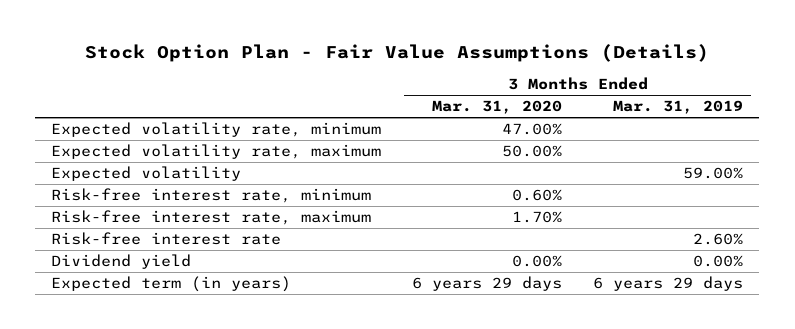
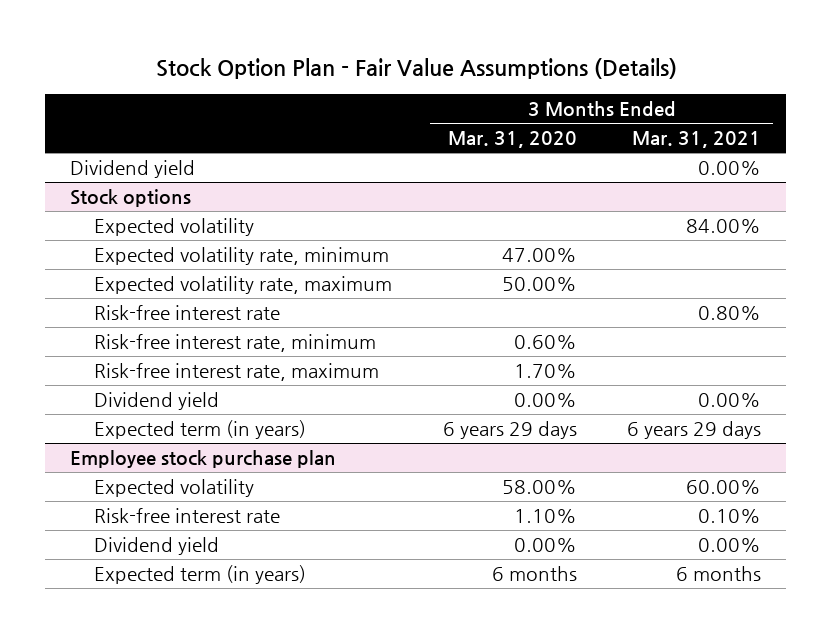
- | 3 Months Ended Mar. 31, 2020 | 3 Months Ended Mar. 31, 2019
+ | 3 Months Ended Mar. 31, 2020 | 3 Months Ended Mar. 31, 2021
+ Dividend yield | | 0.00%
+ Stock options
+ Expected volatility | | 84.00%
- Expected volatility | | 59.00%
+ Risk-free interest rate | | 0.80%
- Risk-free interest rate | | 2.60%
+ Employee stock purchase plan
+ Expected volatility | 58.00% | 60.00%
+ Risk-free interest rate | 1.10% | 0.10%
+ Dividend yield | 0.00% | 0.00%
+ Expected term (in years) | 6 months | 6 months

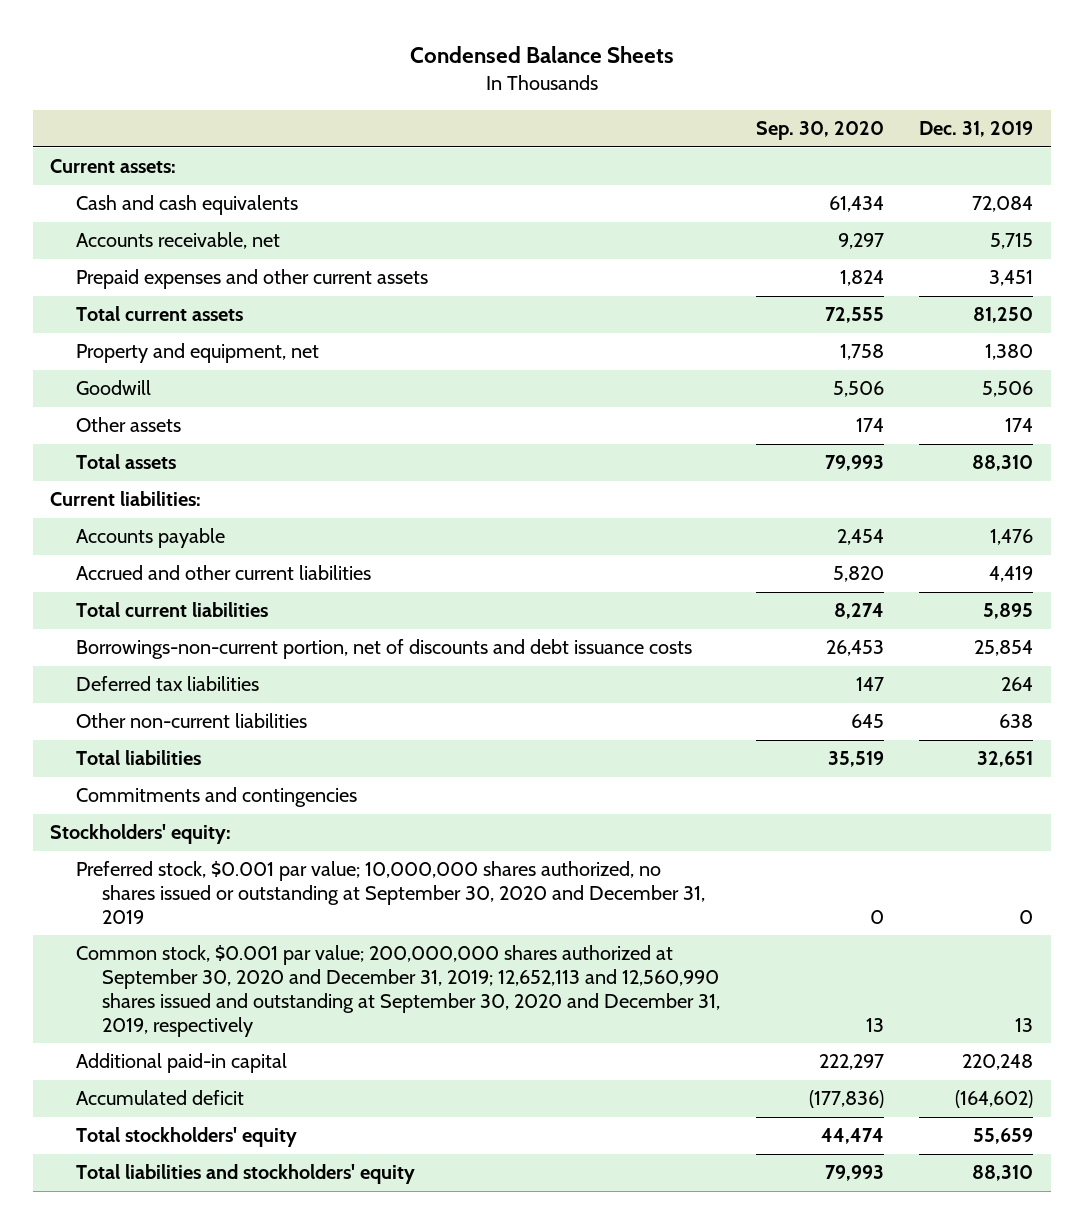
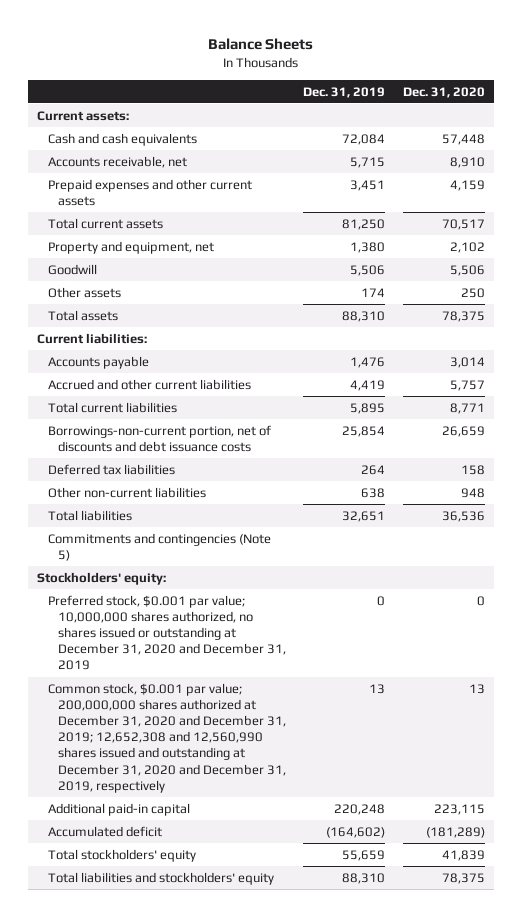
- Condensed Balance Sheets
+ Balance Sheets
- | Sep. 30, 2020 | Dec. 31, 2019
+ | Dec. 31, 2019 | Dec. 31, 2020
- Commitments and contingencies
+ Commitments and contingencies (Note 5)
- Preferred stock, $0.001 par value; 10,000,000 shares authorized, no shares issued or outstanding at September 30, 2020 and December 31, 2019 | 0 | 0
- Common stock, $0.001 par value; 200,000,000 shares authorized at September 30, 2020 and December 31, 2019; 12,652,113 and 12,560,990 shares issued and outstanding at September 30, 2020 and December 31, 2019, respectively | 13 | 13
+ Preferred stock, $0.001 par value; 10,000,000 shares authorized, no shares issued or outstanding at December 31, 2020 and December 31, 2019 | 0 | 0
+ Common stock, $0.001 par value; 200,000,000 shares authorized at December 31, 2020 and December 31, 2019; 12,652,308 and 12,560,990 shares issued and outstanding at December 31, 2020 and December 31, 2019, respectively | 13 | 13

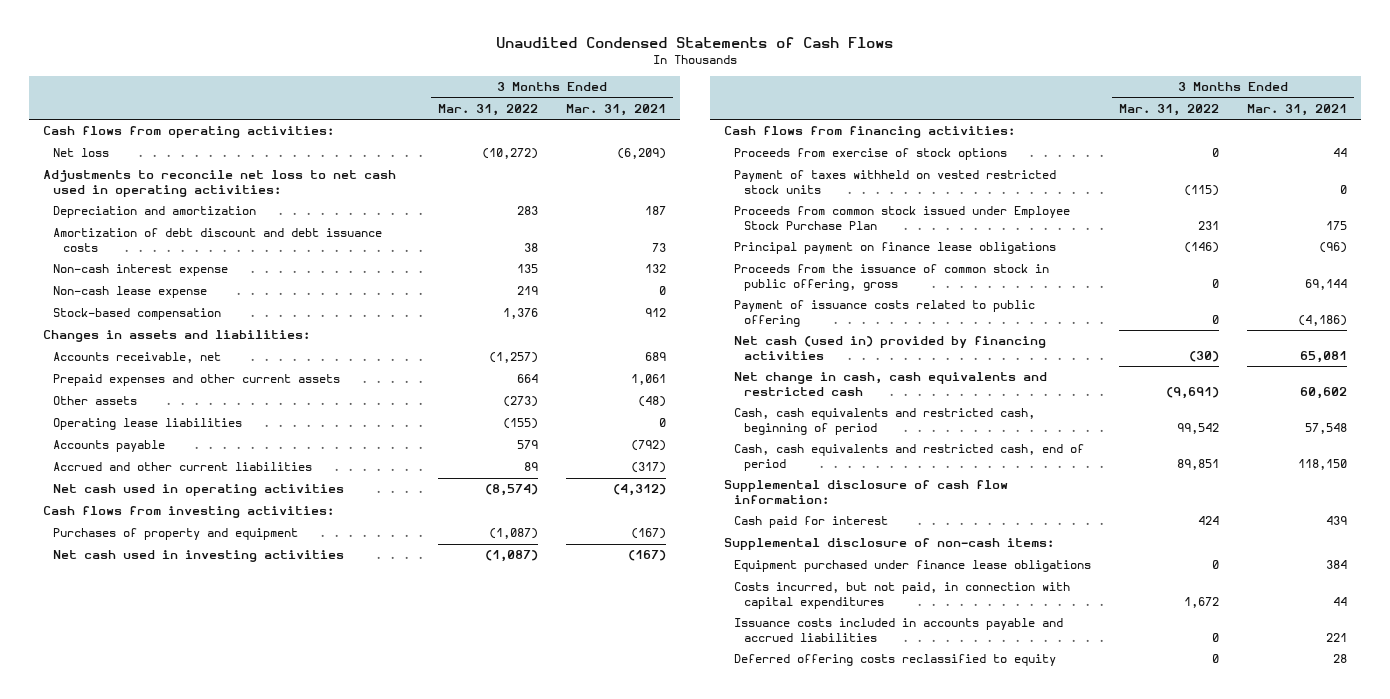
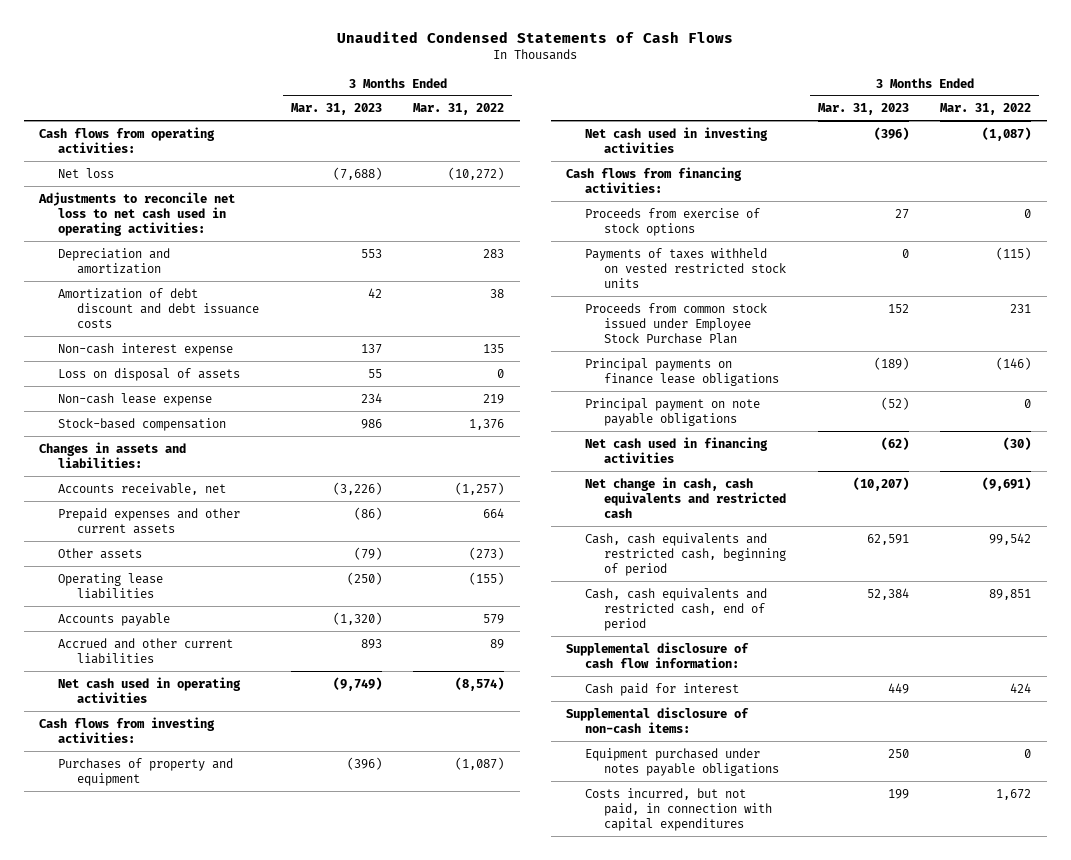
- | 3 Months Ended Mar. 31, 2022 | 3 Months Ended Mar. 31, 2021
+ | 3 Months Ended Mar. 31, 2023 | 3 Months Ended Mar. 31, 2022
+ Loss on disposal of assets | 55 | 0
- Payment of taxes withheld on vested restricted stock units | (115) | 0
+ Payments of taxes withheld on vested restricted stock units | 0 | (115)
- Principal payment on finance lease obligations | (146) | (96)
- Proceeds from the issuance of common stock in public offering, gross | 0 | 69,144
- Payment of issuance costs related to public offering | 0 | (4,186)
- Net cash (used in) provided by financing activities | (30) | 65,081
+ Principal payments on finance lease obligations | (189) | (146)
+ Principal payment on note payable obligations | (52) | 0
+ Net cash used in financing activities | (62) | (30)
- Equipment purchased under finance lease obligations | 0 | 384
+ Equipment purchased under notes payable obligations | 250 | 0
- Issuance costs included in accounts payable and accrued liabilities | 0 | 221
- Deferred offering costs reclassified to equity | 0 | 28

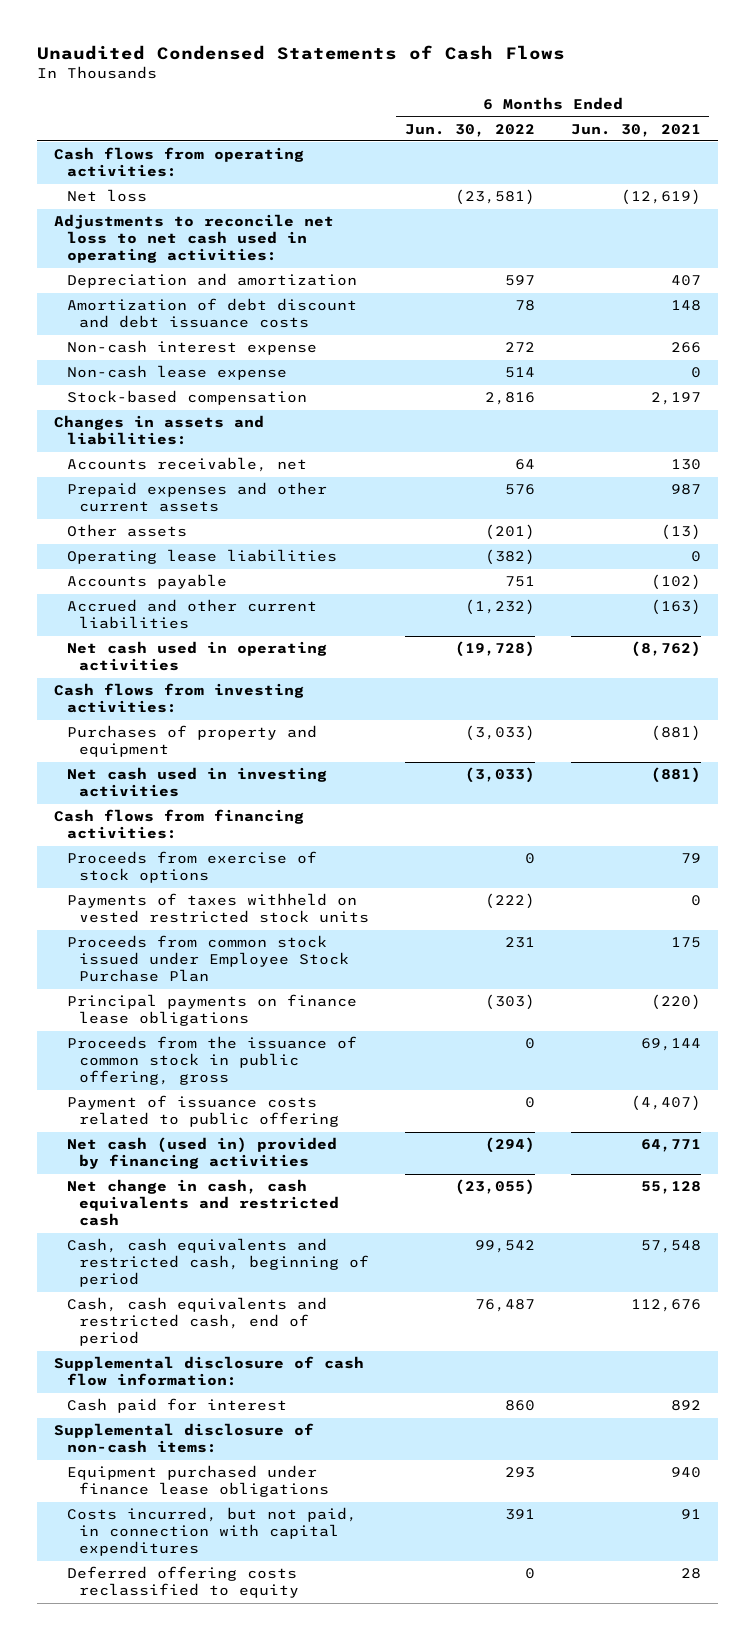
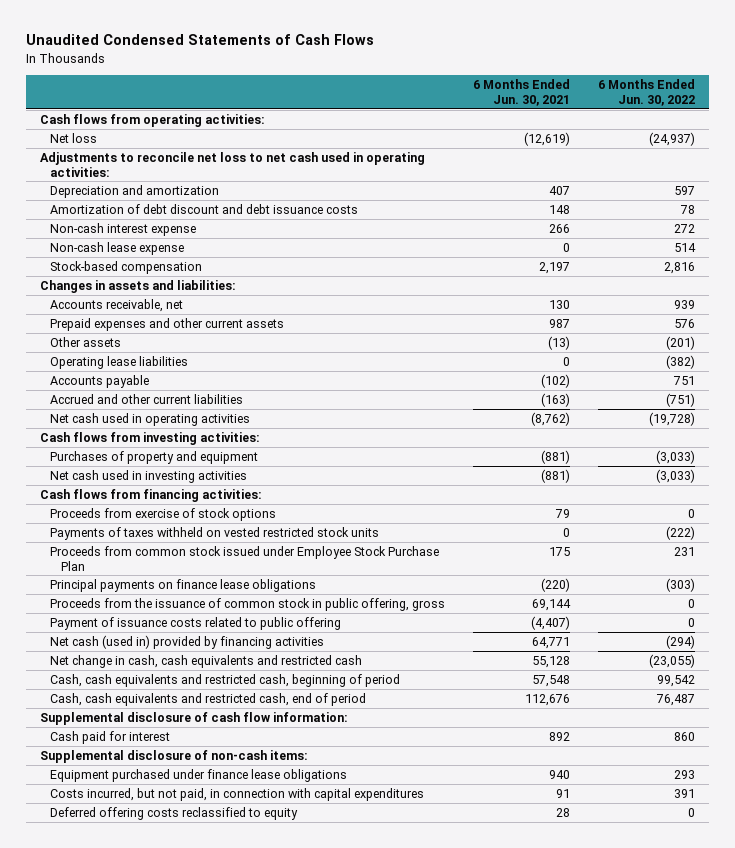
- | 6 Months Ended Jun. 30, 2022 | 6 Months Ended Jun. 30, 2021
+ | 6 Months Ended Jun. 30, 2021 | 6 Months Ended Jun. 30, 2022
- Net loss | (23,581) | (12,619)
+ Net loss | (12,619) | (24,937)
- Accounts receivable, net | 64 | 130
+ Accounts receivable, net | 130 | 939
- Accrued and other current liabilities | (1,232) | (163)
+ Accrued and other current liabilities | (163) | (751)

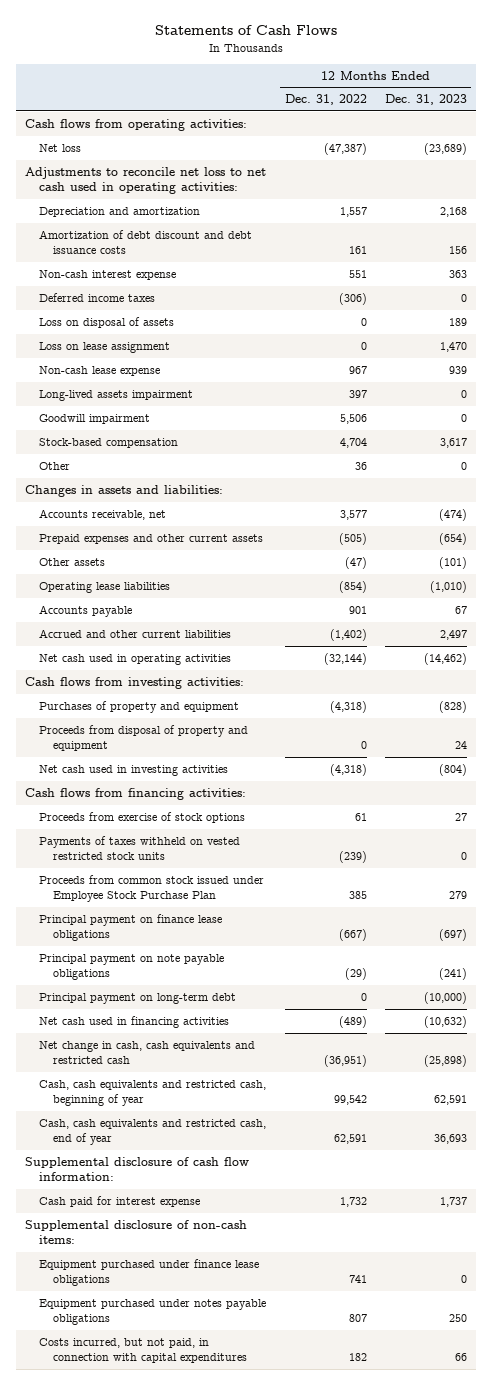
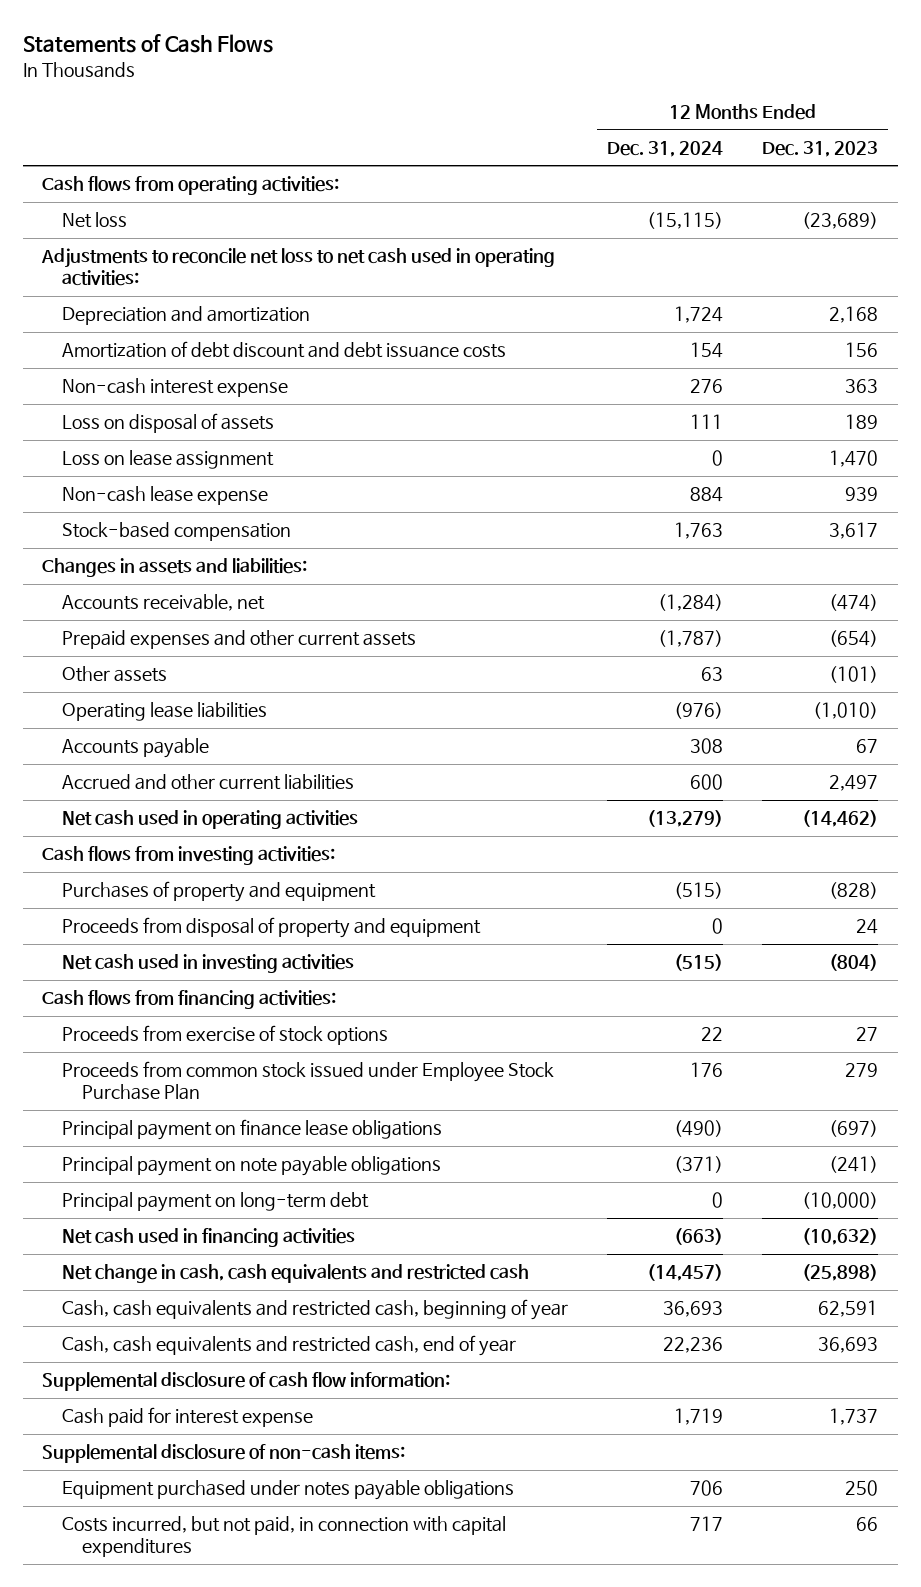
- | 12 Months Ended Dec. 31, 2022 | 12 Months Ended Dec. 31, 2023
+ | 12 Months Ended Dec. 31, 2024 | 12 Months Ended Dec. 31, 2023
- Deferred income taxes | (306) | 0
- Long-lived assets impairment | 397 | 0
- Goodwill impairment | 5,506 | 0
- Other | 36 | 0
- Payments of taxes withheld on vested restricted stock units | (239) | 0
- Equipment purchased under finance lease obligations | 741 | 0

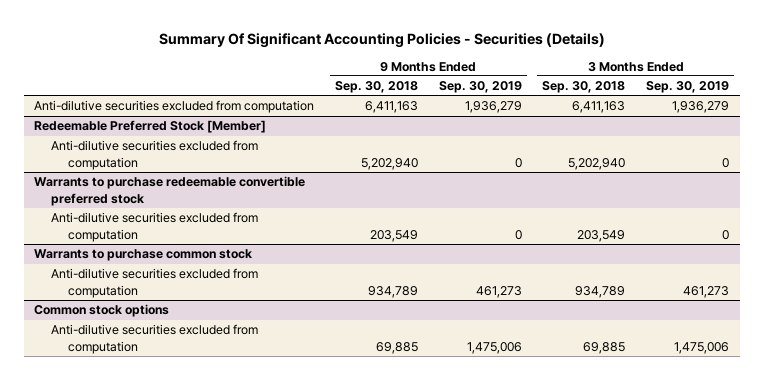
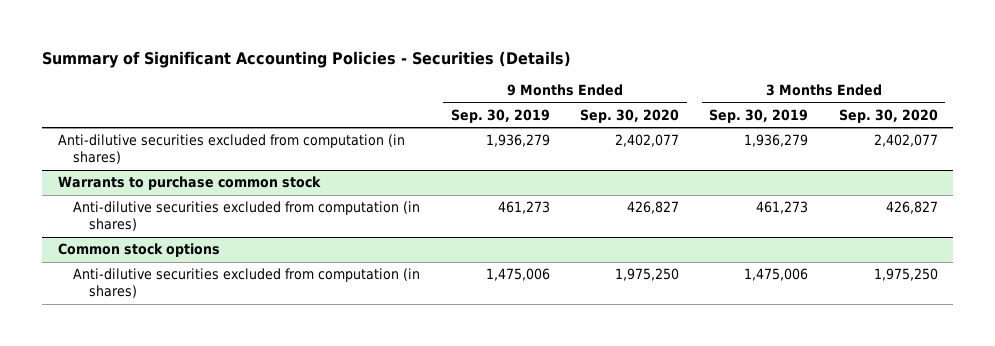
- Summary Of Significant Accounting Policies - Securities (Details)
+ Summary of Significant Accounting Policies - Securities (Details)
- | 9 Months Ended Sep. 30, 2018 | 9 Months Ended Sep. 30, 2019 | 3 Months Ended Sep. 30, 2018 | 3 Months Ended Sep. 30, 2019
+ | 9 Months Ended Sep. 30, 2019 | 9 Months Ended Sep. 30, 2020 | 3 Months Ended Sep. 30, 2019 | 3 Months Ended Sep. 30, 2020
- Anti-dilutive securities excluded from computation | 6,411,163 | 1,936,279 | 6,411,163 | 1,936,279
- Redeemable Preferred Stock [Member]
- Anti-dilutive securities excluded from computation | 5,202,940 | 0 | 5,202,940 | 0
- Warrants to purchase redeemable convertible preferred stock
- Anti-dilutive securities excluded from computation | 203,549 | 0 | 203,549 | 0
+ Anti-dilutive securities excluded from computation (in shares) | 1,936,279 | 2,402,077 | 1,936,279 | 2,402,077
@ Warrants to purchase common stock
- Anti-dilutive securities excluded from computation | 934,789 | 461,273 | 934,789 | 461,273
+ Anti-dilutive securities excluded from computation (in shares) | 461,273 | 426,827 | 461,273 | 426,827
@ Common stock options
- Anti-dilutive securities excluded from computation | 69,885 | 1,475,006 | 69,885 | 1,475,006
+ Anti-dilutive securities excluded from computation (in shares) | 1,475,006 | 1,975,250 | 1,475,006 | 1,975,250

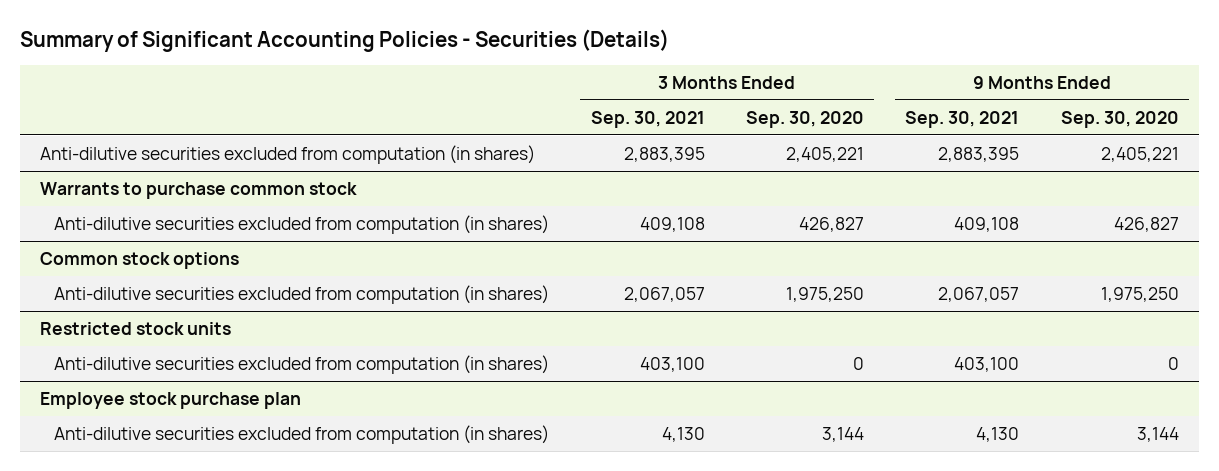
- | 9 Months Ended Sep. 30, 2019 | 9 Months Ended Sep. 30, 2020 | 3 Months Ended Sep. 30, 2019 | 3 Months Ended Sep. 30, 2020
+ | 3 Months Ended Sep. 30, 2021 | 3 Months Ended Sep. 30, 2020 | 9 Months Ended Sep. 30, 2021 | 9 Months Ended Sep. 30, 2020
- Anti-dilutive securities excluded from computation (in shares) | 1,936,279 | 2,402,077 | 1,936,279 | 2,402,077
+ Anti-dilutive securities excluded from computation (in shares) | 2,883,395 | 2,405,221 | 2,883,395 | 2,405,221
+ Restricted stock units
+ Anti-dilutive securities excluded from computation (in shares) | 403,100 | 0 | 403,100 | 0
+ Employee stock purchase plan
+ Anti-dilutive securities excluded from computation (in shares) | 4,130 | 3,144 | 4,130 | 3,144

